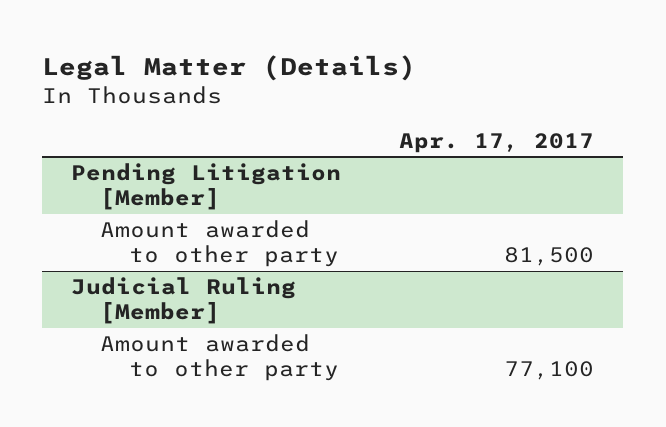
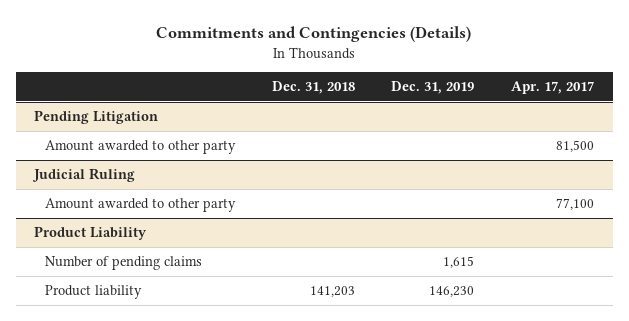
- Legal Matter (Details)
+ Commitments and Contingencies (Details)
- | Apr. 17, 2017
+ | Dec. 31, 2018 | Dec. 31, 2019 | Apr. 17, 2017
- Pending Litigation [Member]
+ Pending Litigation
- Judicial Ruling [Member]
+ Judicial Ruling
+ Product Liability
+ Number of pending claims | | 1,615 |
+ Product liability | 141,203 | 146,230 |

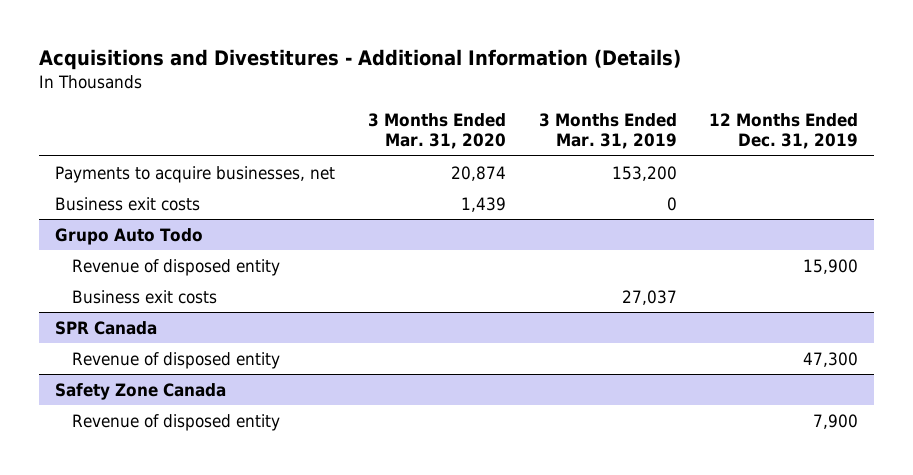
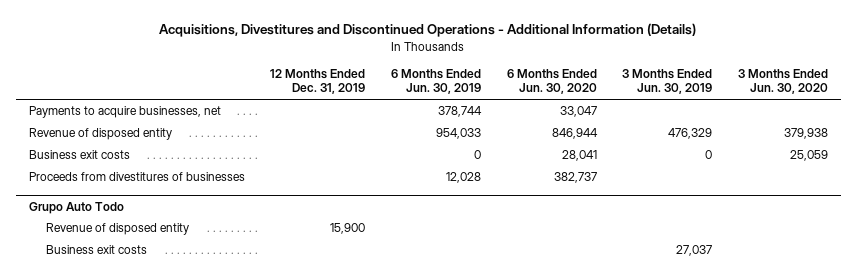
- Acquisitions and Divestitures - Additional Information (Details)
+ Acquisitions, Divestitures and Discontinued Operations - Additional Information (Details)
- | 3 Months Ended Mar. 31, 2020 | 3 Months Ended Mar. 31, 2019 | 12 Months Ended Dec. 31, 2019
+ | 12 Months Ended Dec. 31, 2019 | 6 Months Ended Jun. 30, 2019 | 6 Months Ended Jun. 30, 2020 | 3 Months Ended Jun. 30, 2019 | 3 Months Ended Jun. 30, 2020
+ Revenue of disposed entity | | 954,033 | 846,944 | 476,329 | 379,938
+ Proceeds from divestitures of businesses | | 12,028 | 382,737 | |
- SPR Canada
- Revenue of disposed entity | | | 47,300
- Safety Zone Canada
- Revenue of disposed entity | | | 7,900

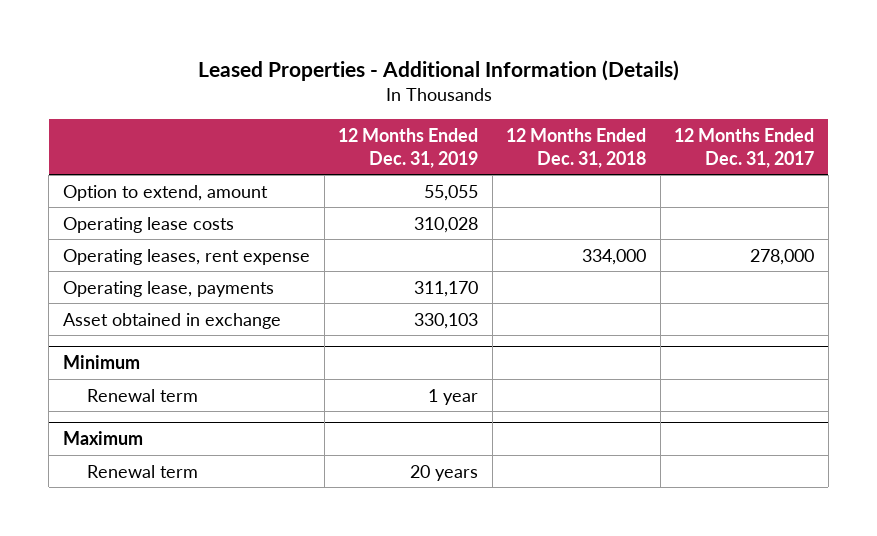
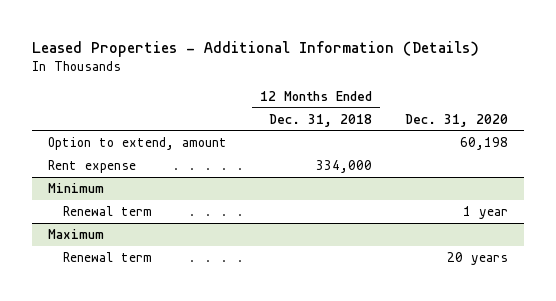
- | 12 Months Ended Dec. 31, 2019 | 12 Months Ended Dec. 31, 2018 | 12 Months Ended Dec. 31, 2017
+ | 12 Months Ended Dec. 31, 2018 | Dec. 31, 2020
- Operating lease costs | 310,028 | |
- Operating leases, rent expense | | 334,000 | 278,000
- Operating lease, payments | 311,170 | |
- Asset obtained in exchange | 330,103 | |
+ Rent expense | 334,000 |

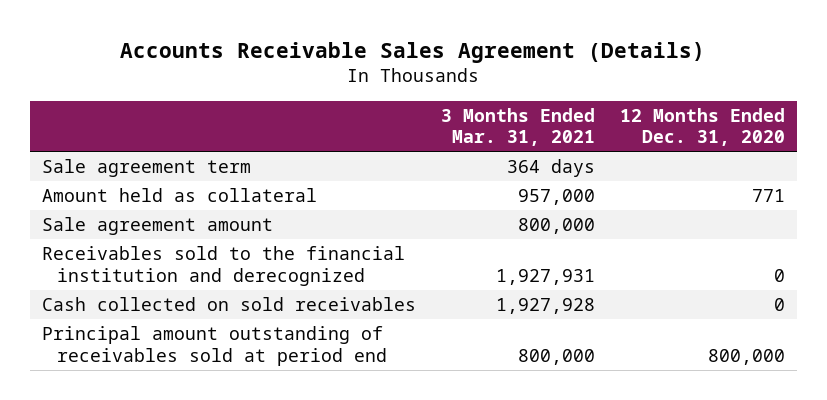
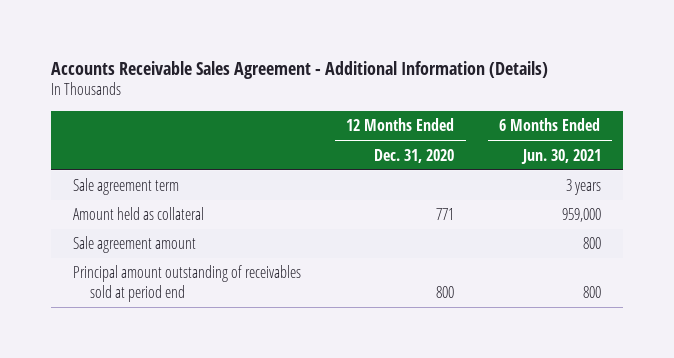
- Accounts Receivable Sales Agreement (Details)
+ Accounts Receivable Sales Agreement - Additional Information (Details)
- | 3 Months Ended Mar. 31, 2021 | 12 Months Ended Dec. 31, 2020
+ | 12 Months Ended Dec. 31, 2020 | 6 Months Ended Jun. 30, 2021
- Receivables sold to the financial institution and derecognized | 1,927,931 | 0
- Cash collected on sold receivables | 1,927,928 | 0
- Principal amount outstanding of receivables sold at period end | 800,000 | 800,000
+ Principal amount outstanding of receivables sold at period end | 800 | 800

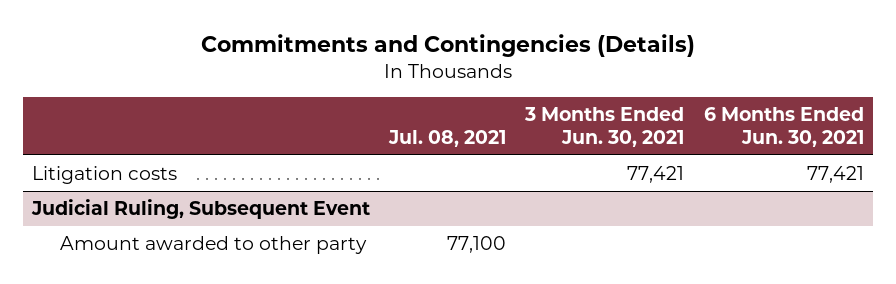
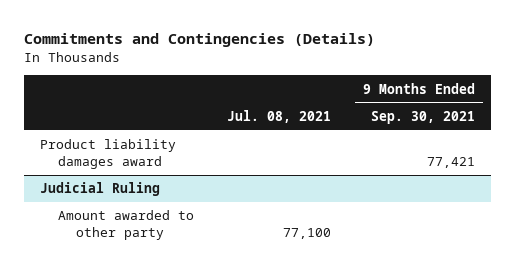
- | Jul. 08, 2021 | 3 Months Ended Jun. 30, 2021 | 6 Months Ended Jun. 30, 2021
+ | Jul. 08, 2021 | 9 Months Ended Sep. 30, 2021
- Litigation costs | | 77,421 | 77,421
- Judicial Ruling, Subsequent Event
+ Product liability damages award | | 77,421
+ Judicial Ruling

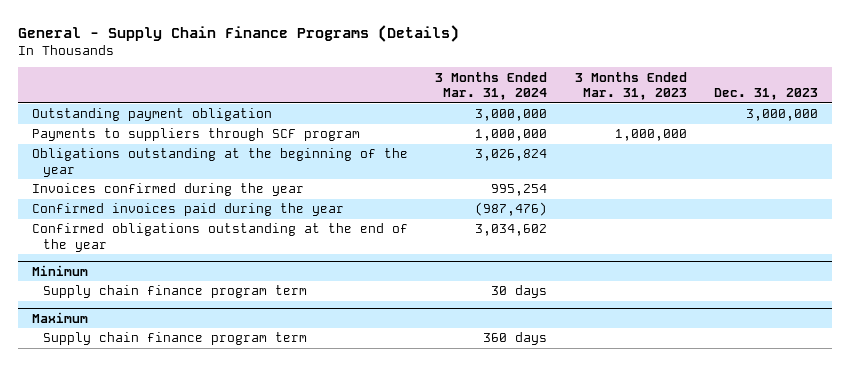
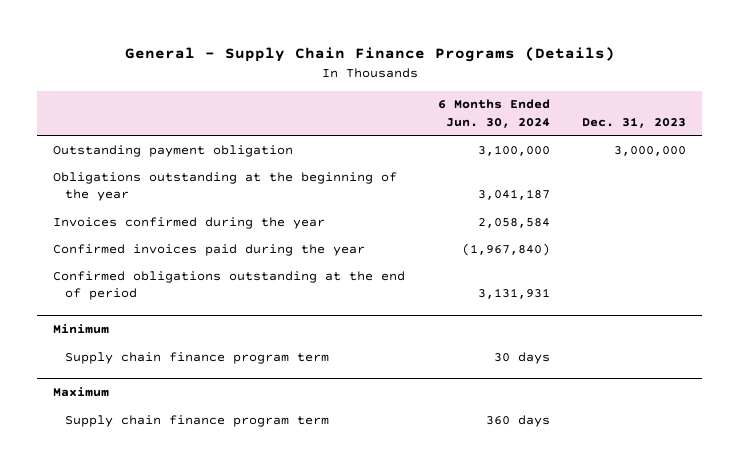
- | 3 Months Ended Mar. 31, 2024 | 3 Months Ended Mar. 31, 2023 | Dec. 31, 2023
+ | 6 Months Ended Jun. 30, 2024 | Dec. 31, 2023
- Payments to suppliers through SCF program | 1,000,000 | 1,000,000 |
- Confirmed obligations outstanding at the end of the year | 3,034,602 | |
+ Confirmed obligations outstanding at the end of period | 3,131,931 |

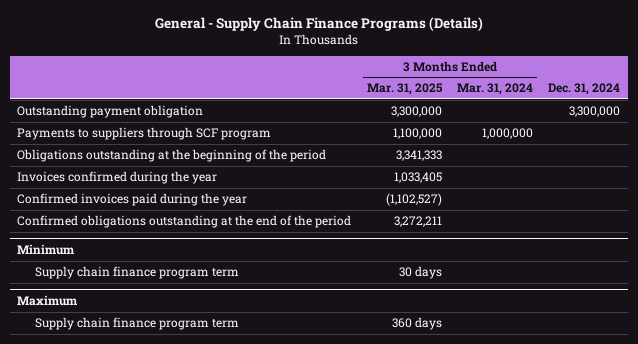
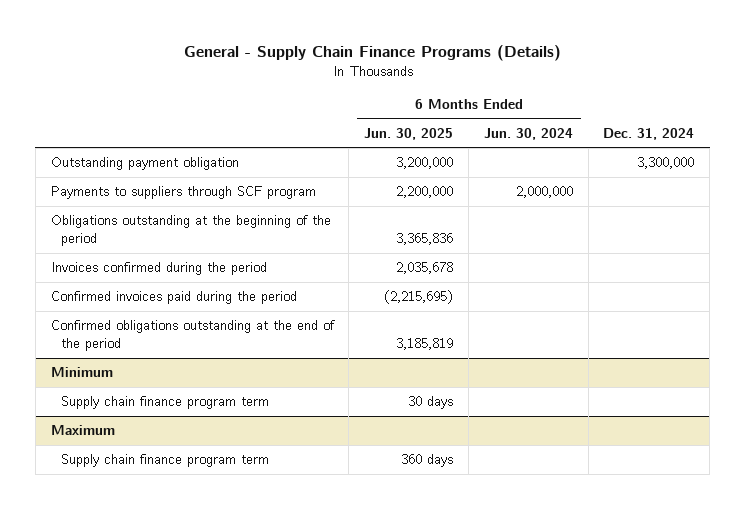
- | 3 Months Ended Mar. 31, 2025 | 3 Months Ended Mar. 31, 2024 | Dec. 31, 2024
+ | 6 Months Ended Jun. 30, 2025 | 6 Months Ended Jun. 30, 2024 | Dec. 31, 2024
- Invoices confirmed during the year | 1,033,405 | |
- Confirmed invoices paid during the year | (1,102,527) | |
+ Invoices confirmed during the period | 2,035,678 | |
+ Confirmed invoices paid during the period | (2,215,695) | |

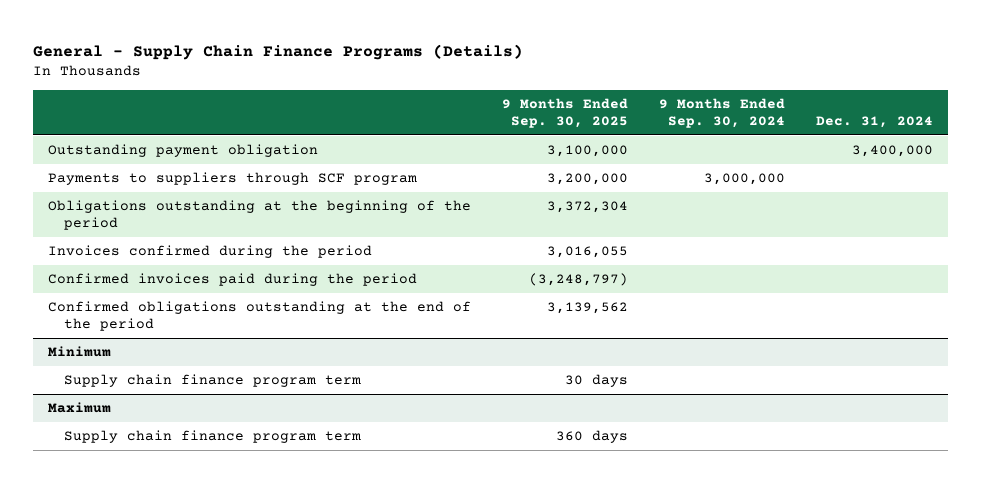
- | 6 Months Ended Jun. 30, 2025 | 6 Months Ended Jun. 30, 2024 | Dec. 31, 2024
+ | 9 Months Ended Sep. 30, 2025 | 9 Months Ended Sep. 30, 2024 | Dec. 31, 2024
- Outstanding payment obligation | 3,200,000 | | 3,300,000
+ Outstanding payment obligation | 3,100,000 | | 3,400,000

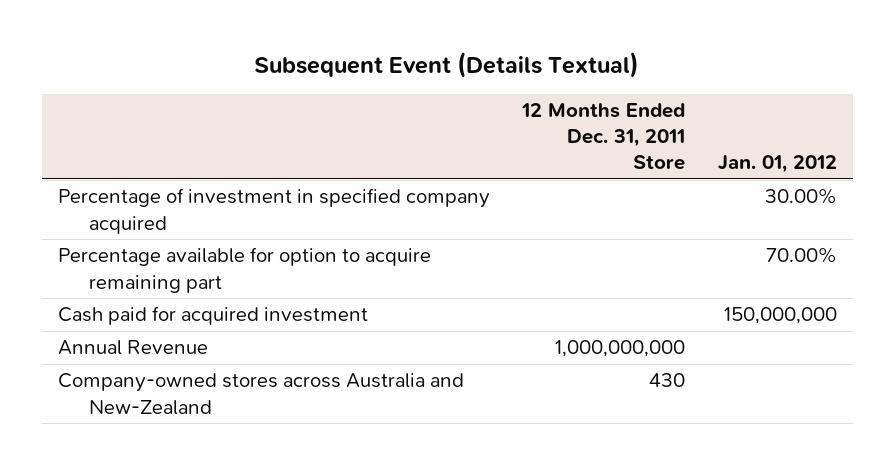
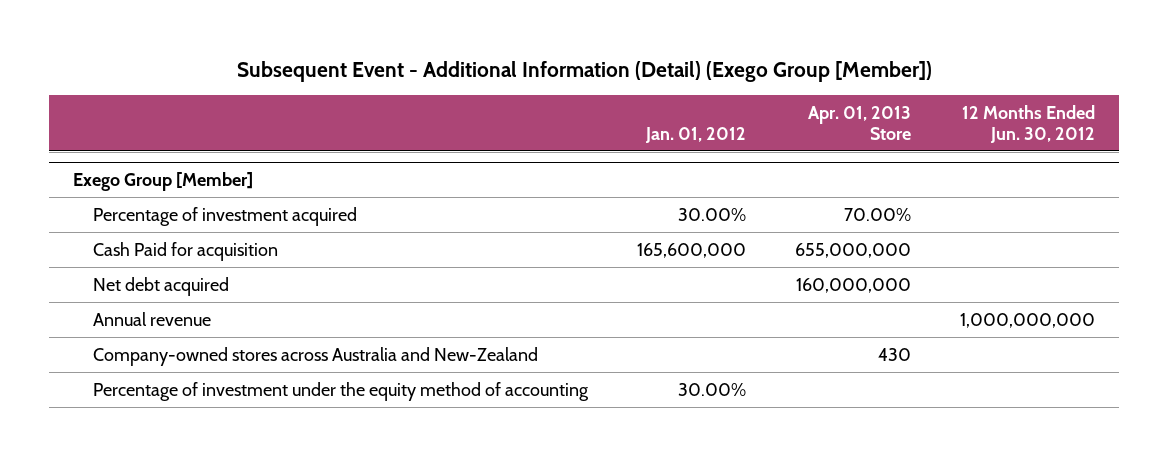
- Subsequent Event (Details Textual)
+ Subsequent Event - Additional Information (Detail) (Exego Group [Member])
- | 12 Months Ended Dec. 31, 2011 Store | Jan. 01, 2012
+ | Jan. 01, 2012 | Apr. 01, 2013 Store | 12 Months Ended Jun. 30, 2012
- Percentage of investment in specified company acquired | | 30.00%
- Percentage available for option to acquire remaining part | | 70.00%
- Cash paid for acquired investment | | 150,000,000
- Annual Revenue | 1,000,000,000 |
- Company-owned stores across Australia and New-Zealand | 430 |
+ Exego Group [Member]
+ Percentage of investment acquired | 30.00% | 70.00% |
+ Cash Paid for acquisition | 165,600,000 | 655,000,000 |
+ Net debt acquired | | 160,000,000 |
+ Annual revenue | | | 1,000,000,000
+ Company-owned stores across Australia and New-Zealand | | 430 |
+ Percentage of investment under the equity method of accounting | 30.00% | |

